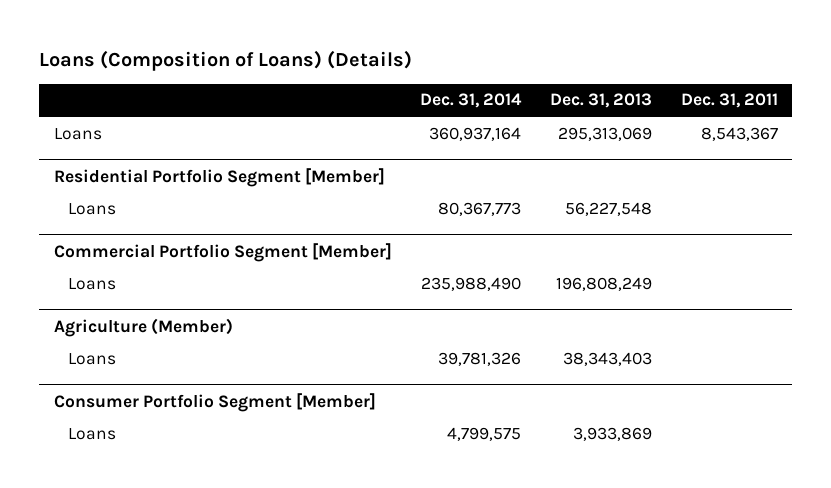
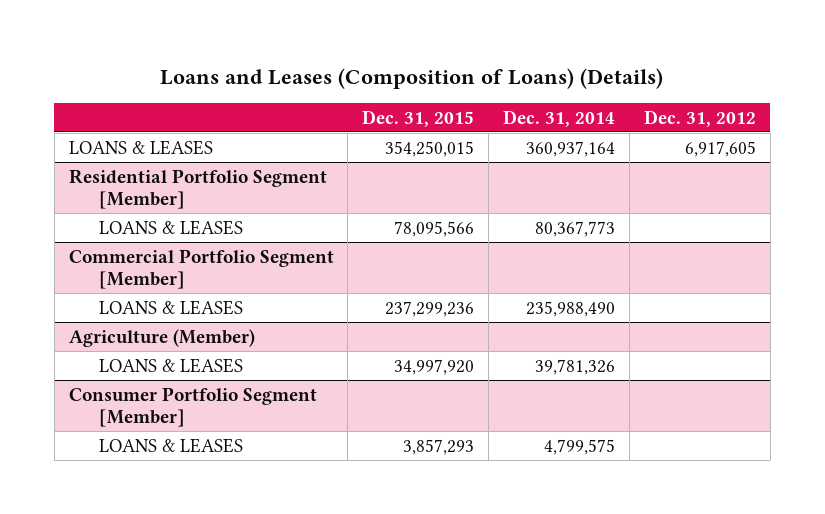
- Loans (Composition of Loans) (Details)
+ Loans and Leases (Composition of Loans) (Details)
- | Dec. 31, 2014 | Dec. 31, 2013 | Dec. 31, 2011
+ | Dec. 31, 2015 | Dec. 31, 2014 | Dec. 31, 2012
- Loans | 360,937,164 | 295,313,069 | 8,543,367
+ LOANS & LEASES | 354,250,015 | 360,937,164 | 6,917,605
@ Residential Portfolio Segment [Member]
- Loans | 80,367,773 | 56,227,548 |
+ LOANS & LEASES | 78,095,566 | 80,367,773 |
@ Commercial Portfolio Segment [Member]
- Loans | 235,988,490 | 196,808,249 |
+ LOANS & LEASES | 237,299,236 | 235,988,490 |
@ Agriculture (Member)
- Loans | 39,781,326 | 38,343,403 |
+ LOANS & LEASES | 34,997,920 | 39,781,326 |
@ Consumer Portfolio Segment [Member]
- Loans | 4,799,575 | 3,933,869 |
+ LOANS & LEASES | 3,857,293 | 4,799,575 |

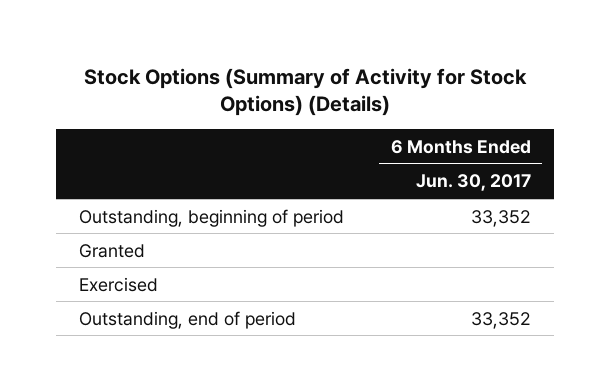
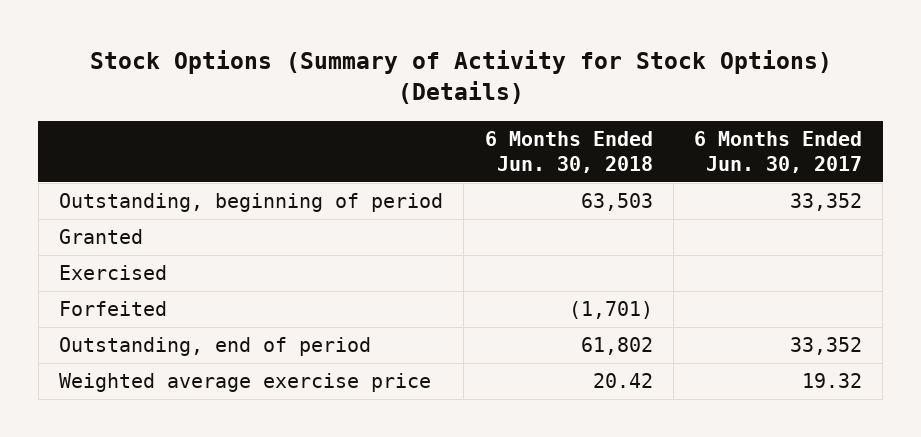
- | 6 Months Ended Jun. 30, 2017
+ | 6 Months Ended Jun. 30, 2018 | 6 Months Ended Jun. 30, 2017
+ Forfeited | (1,701) |
+ Weighted average exercise price | 20.42 | 19.32

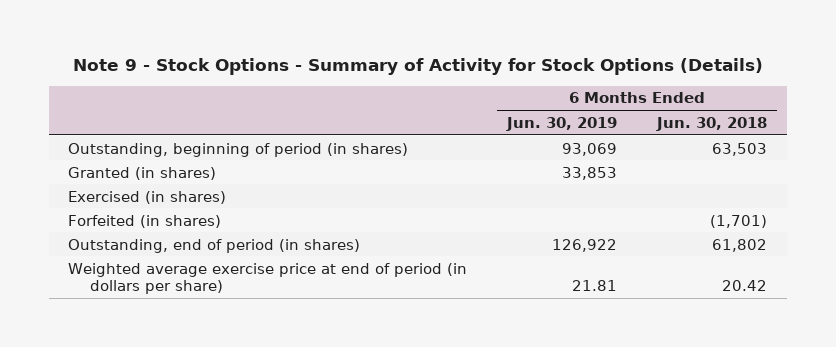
- Stock Options (Summary of Activity for Stock Options) (Details)
+ Note 9 - Stock Options - Summary of Activity for Stock Options (Details)
- | 6 Months Ended Jun. 30, 2018 | 6 Months Ended Jun. 30, 2017
+ | 6 Months Ended Jun. 30, 2019 | 6 Months Ended Jun. 30, 2018
- Outstanding, beginning of period | 63,503 | 33,352
- Granted
- Exercised
- Forfeited | (1,701) |
- Outstanding, end of period | 61,802 | 33,352
- Weighted average exercise price | 20.42 | 19.32
+ Outstanding, beginning of period (in shares) | 93,069 | 63,503
+ Granted (in shares) | 33,853 |
+ Exercised (in shares)
+ Forfeited (in shares) | | (1,701)
+ Outstanding, end of period (in shares) | 126,922 | 61,802
+ Weighted average exercise price at end of period (in dollars per share) | 21.81 | 20.42

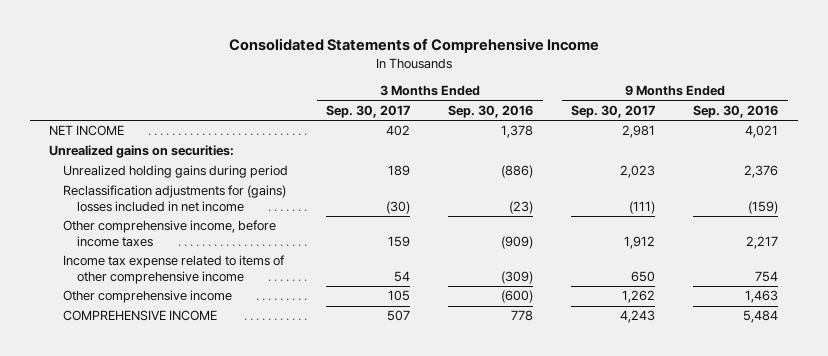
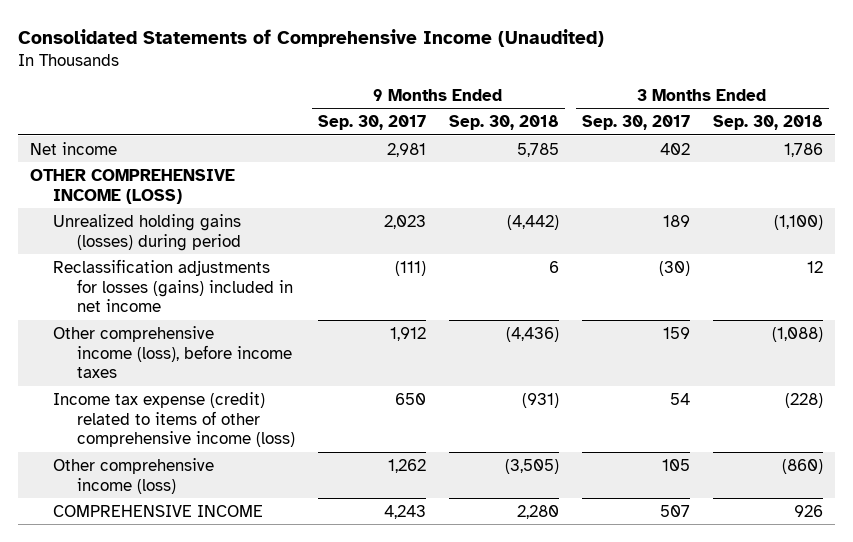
- Consolidated Statements of Comprehensive Income
+ Consolidated Statements of Comprehensive Income (Unaudited)
- | 3 Months Ended Sep. 30, 2017 | 3 Months Ended Sep. 30, 2016 | 9 Months Ended Sep. 30, 2017 | 9 Months Ended Sep. 30, 2016
+ | 9 Months Ended Sep. 30, 2017 | 9 Months Ended Sep. 30, 2018 | 3 Months Ended Sep. 30, 2017 | 3 Months Ended Sep. 30, 2018
- NET INCOME | 402 | 1,378 | 2,981 | 4,021
- Unrealized gains on securities:
- Unrealized holding gains during period | 189 | (886) | 2,023 | 2,376
- Reclassification adjustments for (gains) losses included in net income | (30) | (23) | (111) | (159)
- Other comprehensive income, before income taxes | 159 | (909) | 1,912 | 2,217
- Income tax expense related to items of other comprehensive income | 54 | (309) | 650 | 754
- Other comprehensive income | 105 | (600) | 1,262 | 1,463
+ Net income | 2,981 | 5,785 | 402 | 1,786
+ OTHER COMPREHENSIVE INCOME (LOSS)
+ Unrealized holding gains (losses) during period | 2,023 | (4,442) | 189 | (1,100)
+ Reclassification adjustments for losses (gains) included in net income | (111) | 6 | (30) | 12
+ Other comprehensive income (loss), before income taxes | 1,912 | (4,436) | 159 | (1,088)
+ Income tax expense (credit) related to items of other comprehensive income (loss) | 650 | (931) | 54 | (228)
+ Other comprehensive income (loss) | 1,262 | (3,505) | 105 | (860)

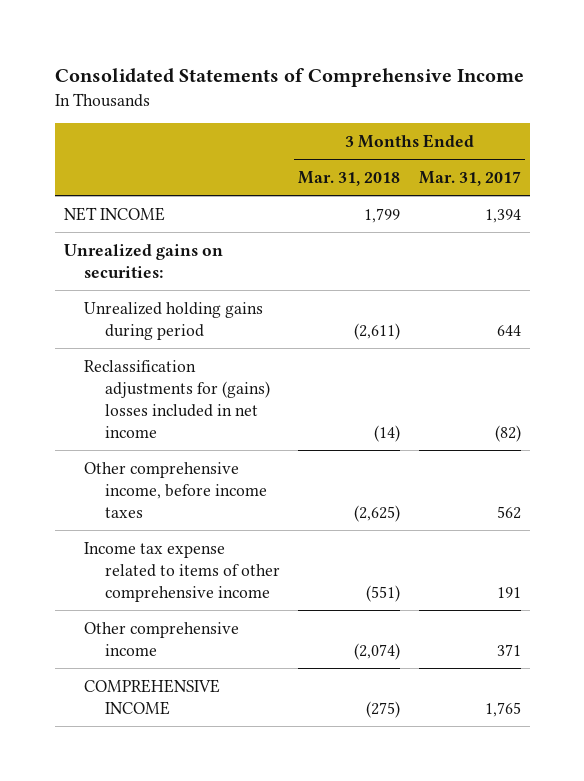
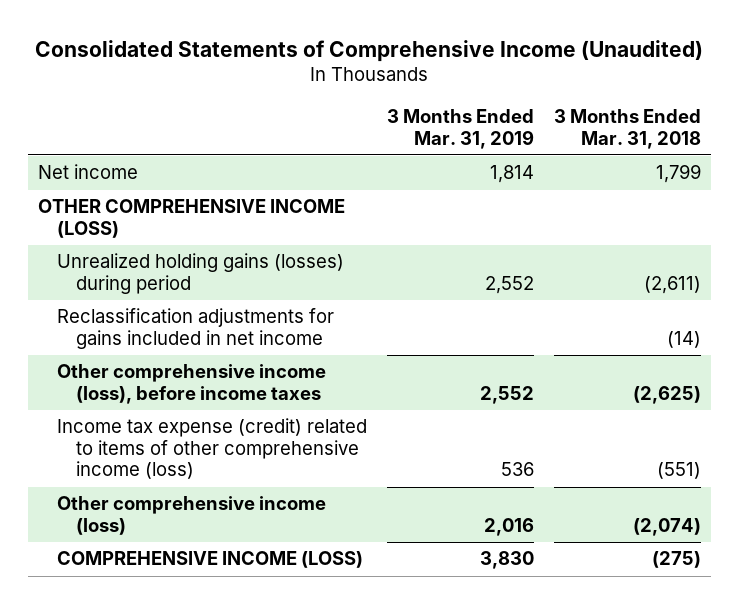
- Consolidated Statements of Comprehensive Income
+ Consolidated Statements of Comprehensive Income (Unaudited)
- | 3 Months Ended Mar. 31, 2018 | 3 Months Ended Mar. 31, 2017
+ | 3 Months Ended Mar. 31, 2019 | 3 Months Ended Mar. 31, 2018
- NET INCOME | 1,799 | 1,394
- Unrealized gains on securities:
- Unrealized holding gains during period | (2,611) | 644
- Reclassification adjustments for (gains) losses included in net income | (14) | (82)
- Other comprehensive income, before income taxes | (2,625) | 562
- Income tax expense related to items of other comprehensive income | (551) | 191
- Other comprehensive income | (2,074) | 371
- COMPREHENSIVE INCOME | (275) | 1,765
+ Net income | 1,814 | 1,799
+ OTHER COMPREHENSIVE INCOME (LOSS)
+ Unrealized holding gains (losses) during period | 2,552 | (2,611)
+ Reclassification adjustments for gains included in net income | | (14)
+ Other comprehensive income (loss), before income taxes | 2,552 | (2,625)
+ Income tax expense (credit) related to items of other comprehensive income (loss) | 536 | (551)
+ Other comprehensive income (loss) | 2,016 | (2,074)
+ COMPREHENSIVE INCOME (LOSS) | 3,830 | (275)

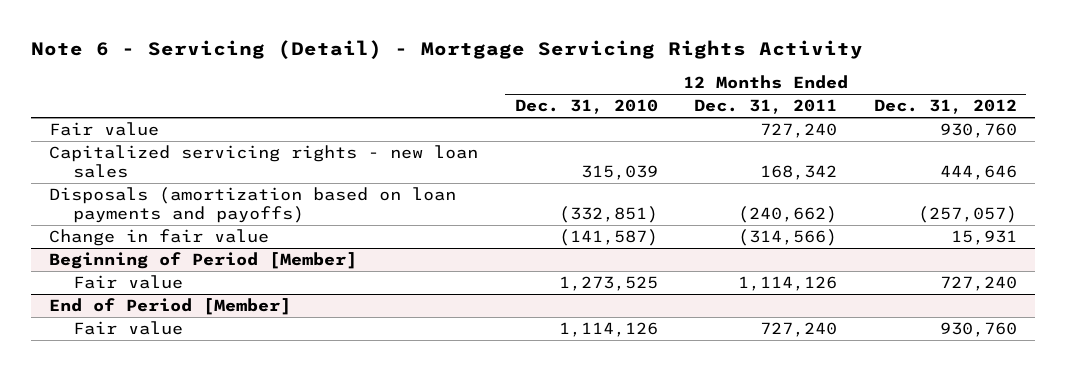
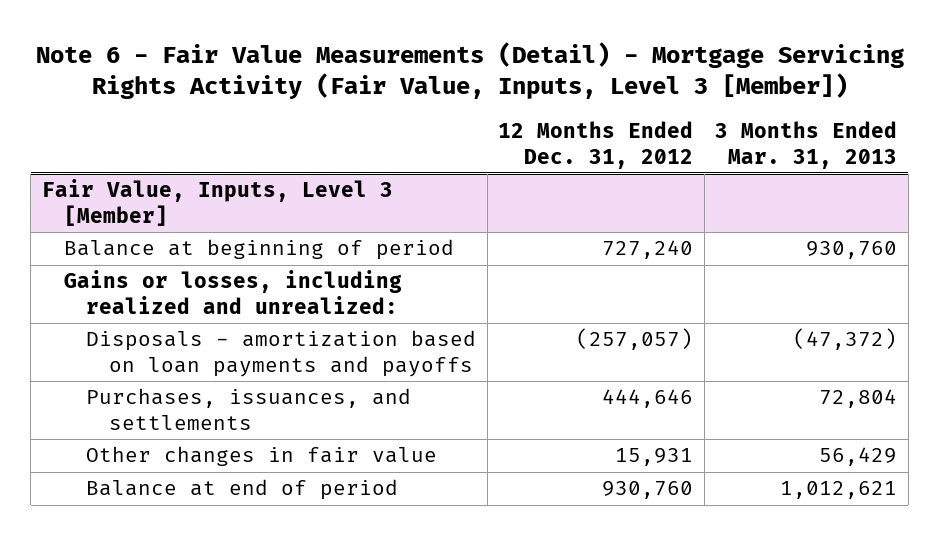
- Note 6 - Servicing (Detail) - Mortgage Servicing Rights Activity
+ Note 6 - Fair Value Measurements (Detail) - Mortgage Servicing Rights Activity (Fair Value, Inputs, Level 3 [Member])
- | 12 Months Ended Dec. 31, 2010 | 12 Months Ended Dec. 31, 2011 | 12 Months Ended Dec. 31, 2012
+ | 12 Months Ended Dec. 31, 2012 | 3 Months Ended Mar. 31, 2013
- Fair value | | 727,240 | 930,760
- Capitalized servicing rights - new loan sales | 315,039 | 168,342 | 444,646
- Disposals (amortization based on loan payments and payoffs) | (332,851) | (240,662) | (257,057)
- Change in fair value | (141,587) | (314,566) | 15,931
- Beginning of Period [Member]
- Fair value | 1,273,525 | 1,114,126 | 727,240
- End of Period [Member]
- Fair value | 1,114,126 | 727,240 | 930,760
+ Fair Value, Inputs, Level 3 [Member]
+ Balance at beginning of period | 727,240 | 930,760
+ Gains or losses, including realized and unrealized:
+ Disposals - amortization based on loan payments and payoffs | (257,057) | (47,372)
+ Purchases, issuances, and settlements | 444,646 | 72,804
+ Other changes in fair value | 15,931 | 56,429
+ Balance at end of period | 930,760 | 1,012,621

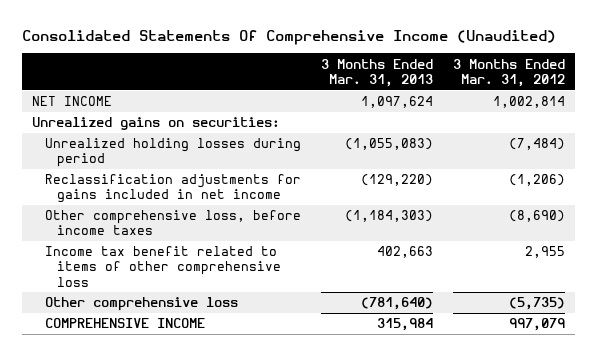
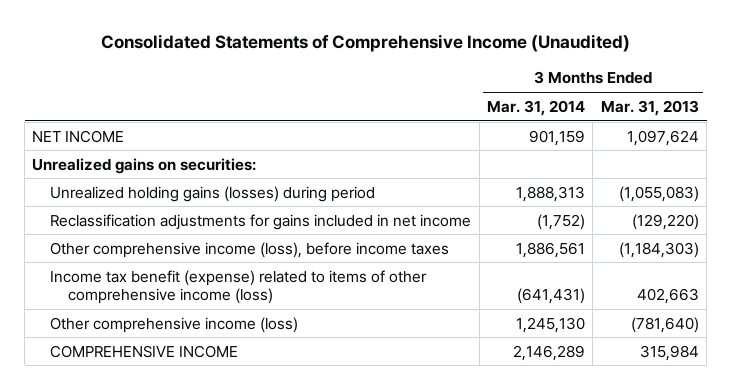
- Consolidated Statements Of Comprehensive Income (Unaudited)
+ Consolidated Statements of Comprehensive Income (Unaudited)
- | 3 Months Ended Mar. 31, 2013 | 3 Months Ended Mar. 31, 2012
+ | 3 Months Ended Mar. 31, 2014 | 3 Months Ended Mar. 31, 2013
- Unrealized holding losses during period | (1,055,083) | (7,484)
+ Unrealized holding gains (losses) during period | 1,888,313 | (1,055,083)
- Other comprehensive loss, before income taxes | (1,184,303) | (8,690)
- Income tax benefit related to items of other comprehensive loss | 402,663 | 2,955
- Other comprehensive loss | (781,640) | (5,735)
+ Other comprehensive income (loss), before income taxes | 1,886,561 | (1,184,303)
+ Income tax benefit (expense) related to items of other comprehensive income (loss) | (641,431) | 402,663
+ Other comprehensive income (loss) | 1,245,130 | (781,640)

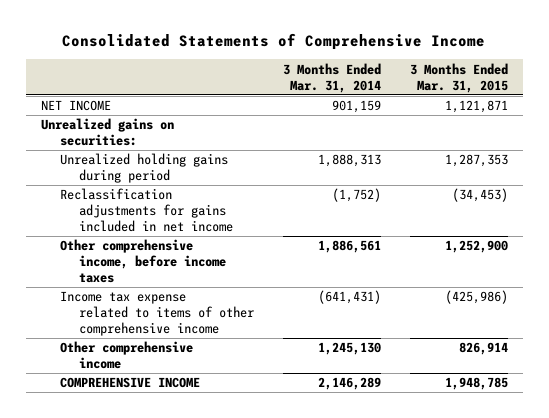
- Consolidated Statements of Comprehensive Income (Unaudited)
+ Consolidated Statements of Comprehensive Income
- | 3 Months Ended Mar. 31, 2014 | 3 Months Ended Mar. 31, 2013
+ | 3 Months Ended Mar. 31, 2014 | 3 Months Ended Mar. 31, 2015
- Unrealized holding gains (losses) during period | 1,888,313 | (1,055,083)
+ Unrealized holding gains during period | 1,888,313 | 1,287,353
- Other comprehensive income (loss), before income taxes | 1,886,561 | (1,184,303)
- Income tax benefit (expense) related to items of other comprehensive income (loss) | (641,431) | 402,663
- Other comprehensive income (loss) | 1,245,130 | (781,640)
+ Other comprehensive income, before income taxes | 1,886,561 | 1,252,900
+ Income tax expense related to items of other comprehensive income | (641,431) | (425,986)
+ Other comprehensive income | 1,245,130 | 826,914

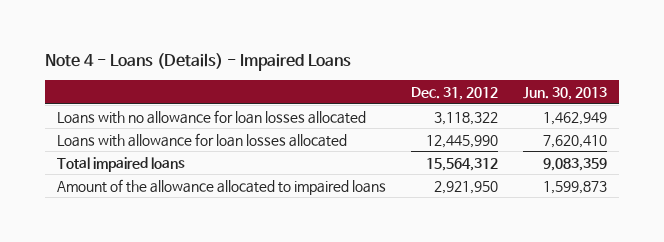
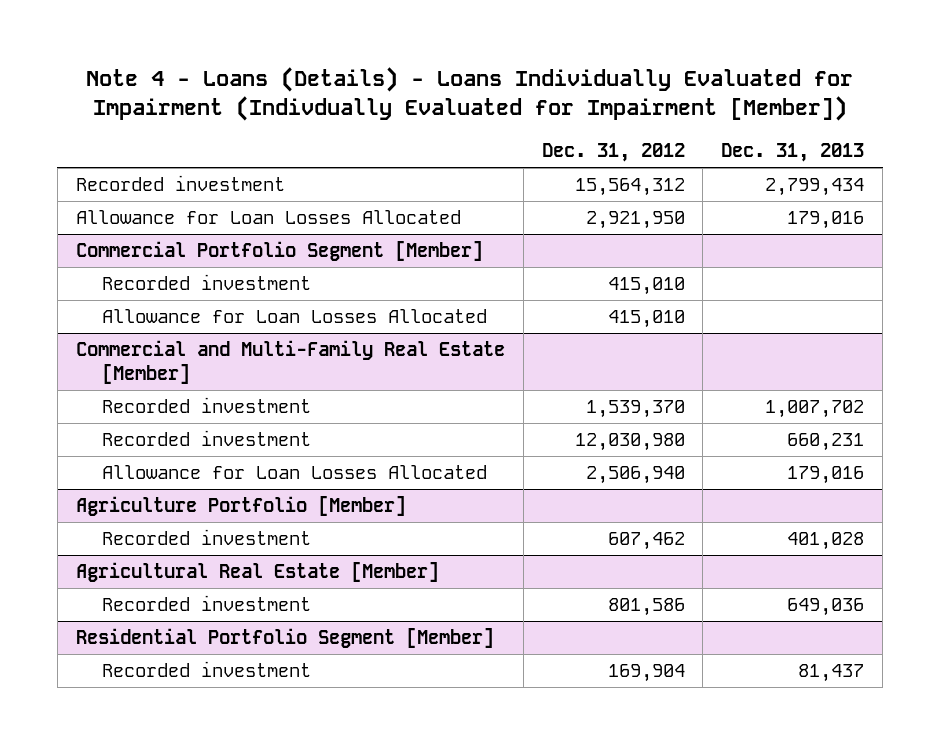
- Note 4 - Loans (Details) - Impaired Loans
+ Note 4 - Loans (Details) - Loans Individually Evaluated for Impairment (Indivdually Evaluated for Impairment [Member])
- | Dec. 31, 2012 | Jun. 30, 2013
+ | Dec. 31, 2012 | Dec. 31, 2013
- Loans with no allowance for loan losses allocated | 3,118,322 | 1,462,949
- Loans with allowance for loan losses allocated | 12,445,990 | 7,620,410
- Total impaired loans | 15,564,312 | 9,083,359
- Amount of the allowance allocated to impaired loans | 2,921,950 | 1,599,873
+ Recorded investment | 15,564,312 | 2,799,434
+ Allowance for Loan Losses Allocated | 2,921,950 | 179,016
+ Commercial Portfolio Segment [Member]
+ Recorded investment | 415,010 |
+ Allowance for Loan Losses Allocated | 415,010 |
+ Commercial and Multi-Family Real Estate [Member]
+ Recorded investment | 1,539,370 | 1,007,702
+ Recorded investment | 12,030,980 | 660,231
+ Allowance for Loan Losses Allocated | 2,506,940 | 179,016
+ Agriculture Portfolio [Member]
+ Recorded investment | 607,462 | 401,028
+ Agricultural Real Estate [Member]
+ Recorded investment | 801,586 | 649,036
+ Residential Portfolio Segment [Member]
+ Recorded investment | 169,904 | 81,437

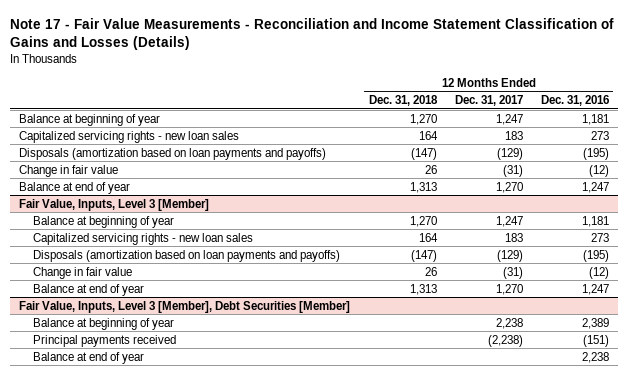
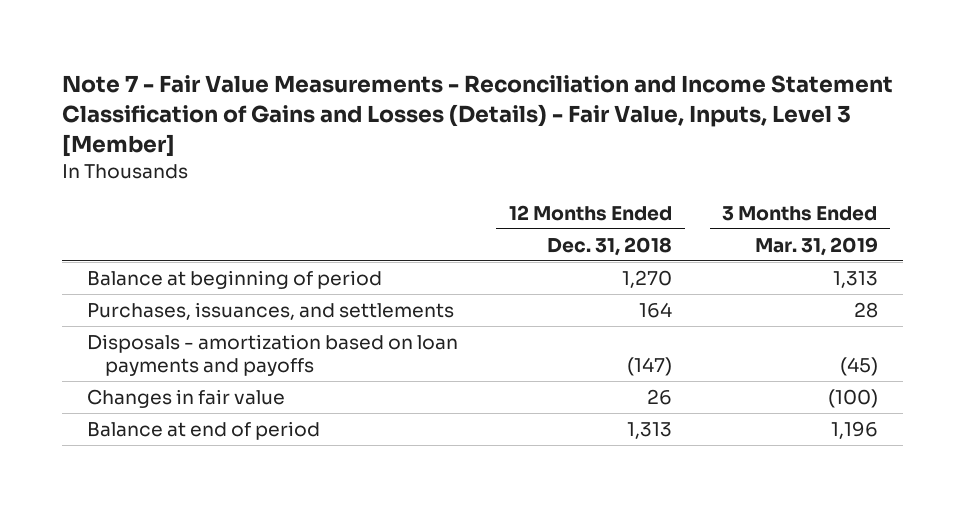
- Note 17 - Fair Value Measurements - Reconciliation and Income Statement Classification of Gains and Losses (Details)
+ Note 7 - Fair Value Measurements - Reconciliation and Income Statement Classification of Gains and Losses (Details) - Fair Value, Inputs, Level 3 [Member]
- | 12 Months Ended Dec. 31, 2018 | 12 Months Ended Dec. 31, 2017 | 12 Months Ended Dec. 31, 2016
+ | 12 Months Ended Dec. 31, 2018 | 3 Months Ended Mar. 31, 2019
- Balance at beginning of year | 1,270 | 1,247 | 1,181
- Capitalized servicing rights - new loan sales | 164 | 183 | 273
- Disposals (amortization based on loan payments and payoffs) | (147) | (129) | (195)
- Change in fair value | 26 | (31) | (12)
- Balance at end of year | 1,313 | 1,270 | 1,247
- Fair Value, Inputs, Level 3 [Member]
- Balance at beginning of year | 1,270 | 1,247 | 1,181
- Capitalized servicing rights - new loan sales | 164 | 183 | 273
- Disposals (amortization based on loan payments and payoffs) | (147) | (129) | (195)
- Change in fair value | 26 | (31) | (12)
- Balance at end of year | 1,313 | 1,270 | 1,247
- Fair Value, Inputs, Level 3 [Member], Debt Securities [Member]
- Balance at beginning of year | | 2,238 | 2,389
- Principal payments received | | (2,238) | (151)
- Balance at end of year | | | 2,238
+ Balance at beginning of period | 1,270 | 1,313
+ Purchases, issuances, and settlements | 164 | 28
+ Disposals - amortization based on loan payments and payoffs | (147) | (45)
+ Changes in fair value | 26 | (100)
+ Balance at end of period | 1,313 | 1,196

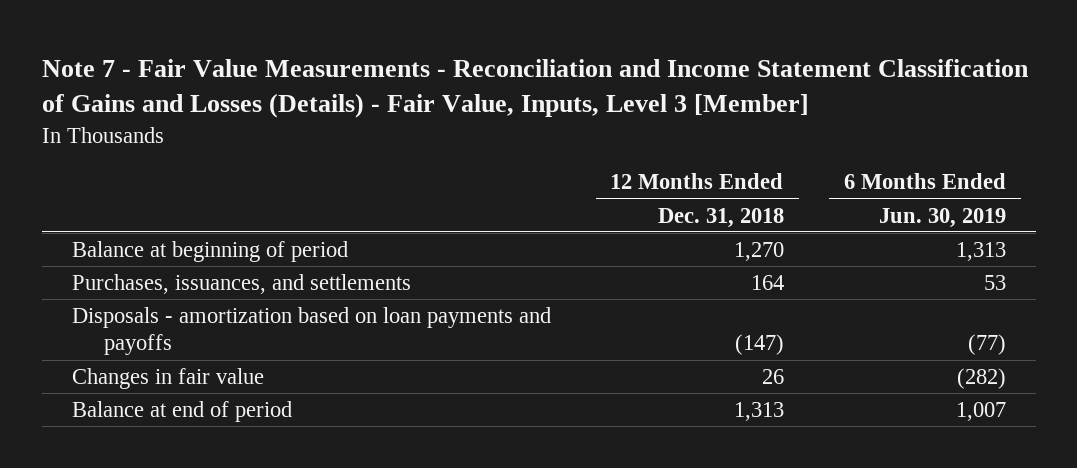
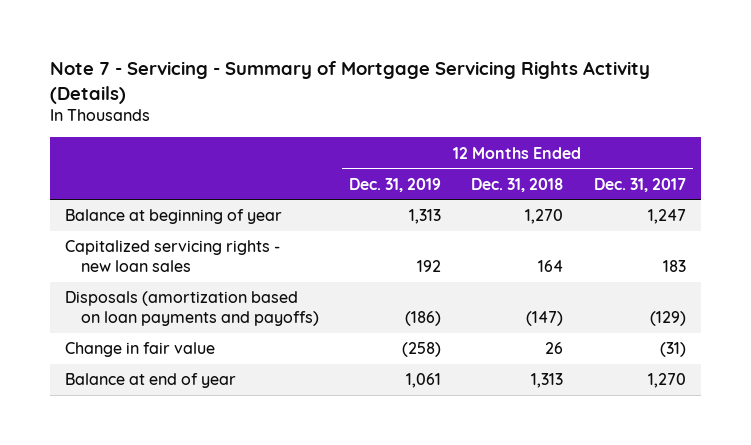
- Note 7 - Fair Value Measurements - Reconciliation and Income Statement Classification of Gains and Losses (Details) - Fair Value, Inputs, Level 3 [Member]
+ Note 7 - Servicing - Summary of Mortgage Servicing Rights Activity (Details)
- | 12 Months Ended Dec. 31, 2018 | 6 Months Ended Jun. 30, 2019
+ | 12 Months Ended Dec. 31, 2019 | 12 Months Ended Dec. 31, 2018 | 12 Months Ended Dec. 31, 2017
- Balance at beginning of period | 1,270 | 1,313
- Purchases, issuances, and settlements | 164 | 53
- Disposals - amortization based on loan payments and payoffs | (147) | (77)
- Changes in fair value | 26 | (282)
- Balance at end of period | 1,313 | 1,007
+ Balance at beginning of year | 1,313 | 1,270 | 1,247
+ Capitalized servicing rights - new loan sales | 192 | 164 | 183
+ Disposals (amortization based on loan payments and payoffs) | (186) | (147) | (129)
+ Change in fair value | (258) | 26 | (31)
+ Balance at end of year | 1,061 | 1,313 | 1,270

